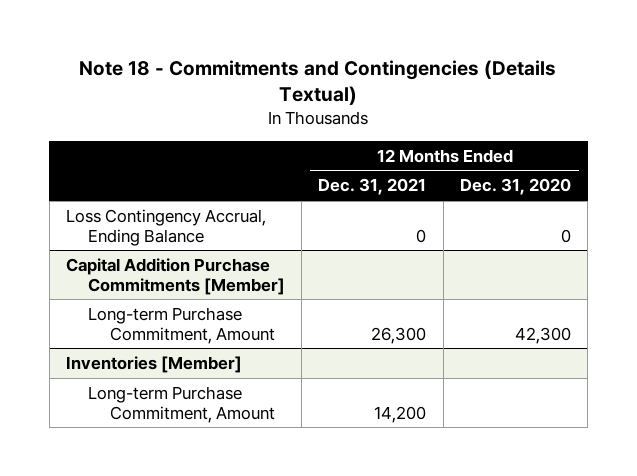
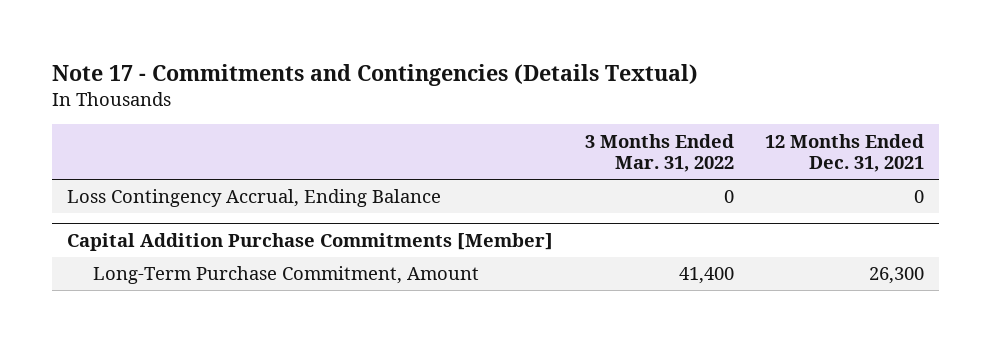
- Note 18 - Commitments and Contingencies (Details Textual)
+ Note 17 - Commitments and Contingencies (Details Textual)
- | 12 Months Ended Dec. 31, 2021 | 12 Months Ended Dec. 31, 2020
+ | 3 Months Ended Mar. 31, 2022 | 12 Months Ended Dec. 31, 2021
@ Capital Addition Purchase Commitments [Member]
- Long-term Purchase Commitment, Amount | 26,300 | 42,300
- Inventories [Member]
- Long-term Purchase Commitment, Amount | 14,200 |
@ Capital Addition Purchase Commitments [Member]
+ Long-Term Purchase Commitment, Amount | 41,400 | 26,300

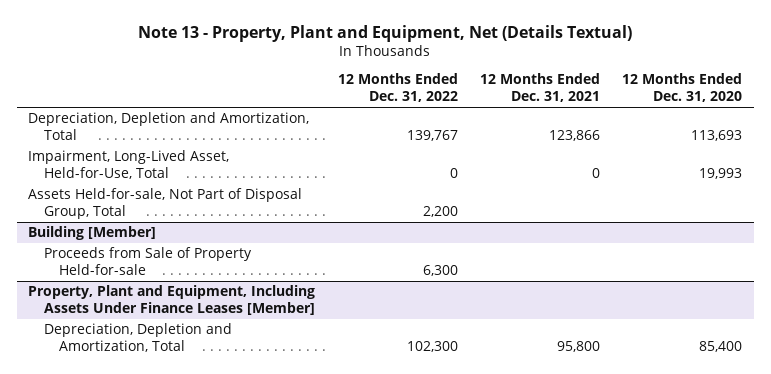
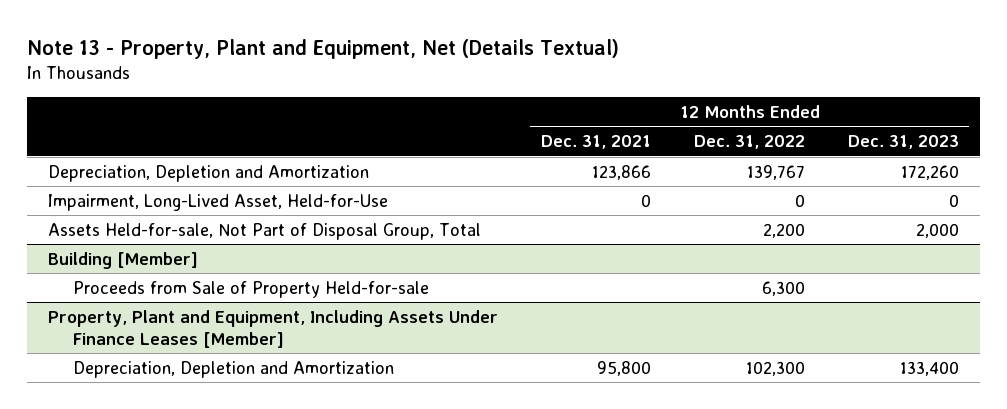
- | 12 Months Ended Dec. 31, 2022 | 12 Months Ended Dec. 31, 2021 | 12 Months Ended Dec. 31, 2020
+ | 12 Months Ended Dec. 31, 2021 | 12 Months Ended Dec. 31, 2022 | 12 Months Ended Dec. 31, 2023
- Depreciation, Depletion and Amortization, Total | 139,767 | 123,866 | 113,693
- Impairment, Long-Lived Asset, Held-for-Use, Total | 0 | 0 | 19,993
+ Depreciation, Depletion and Amortization | 123,866 | 139,767 | 172,260
+ Impairment, Long-Lived Asset, Held-for-Use | 0 | 0 | 0
@ Property, Plant and Equipment, Including Assets Under Finance Leases [Member]
- Depreciation, Depletion and Amortization, Total | 102,300 | 95,800 | 85,400
+ Depreciation, Depletion and Amortization | 95,800 | 102,300 | 133,400

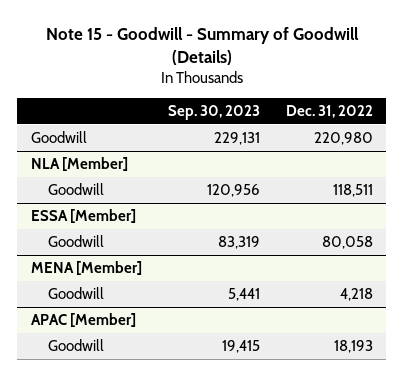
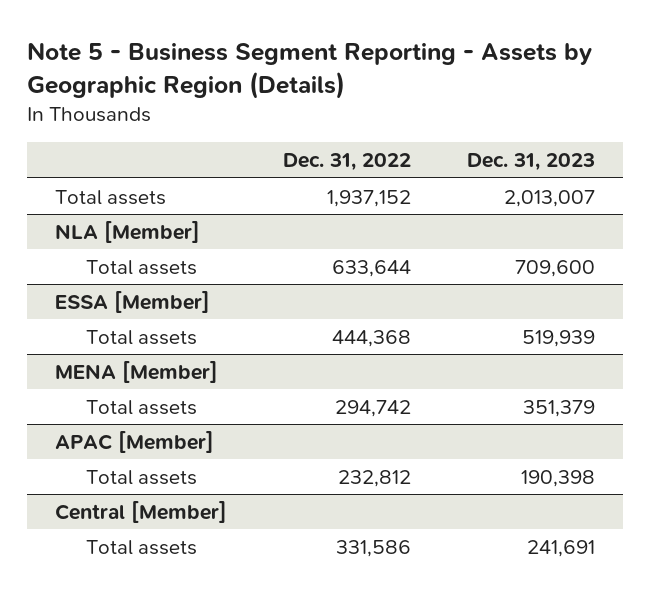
- Note 15 - Goodwill - Summary of Goodwill (Details)
+ Note 5 - Business Segment Reporting - Assets by Geographic Region (Details)
- | Sep. 30, 2023 | Dec. 31, 2022
+ | Dec. 31, 2022 | Dec. 31, 2023
- Goodwill | 229,131 | 220,980
+ Total assets | 1,937,152 | 2,013,007
@ NLA [Member]
- Goodwill | 120,956 | 118,511
+ Total assets | 633,644 | 709,600
@ ESSA [Member]
- Goodwill | 83,319 | 80,058
+ Total assets | 444,368 | 519,939
@ MENA [Member]
- Goodwill | 5,441 | 4,218
+ Total assets | 294,742 | 351,379
@ APAC [Member]
- Goodwill | 19,415 | 18,193
+ Total assets | 232,812 | 190,398
+ Central [Member]
+ Total assets | 331,586 | 241,691

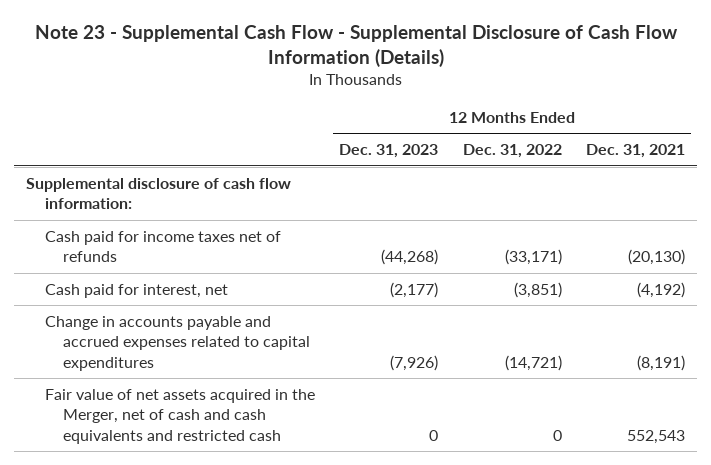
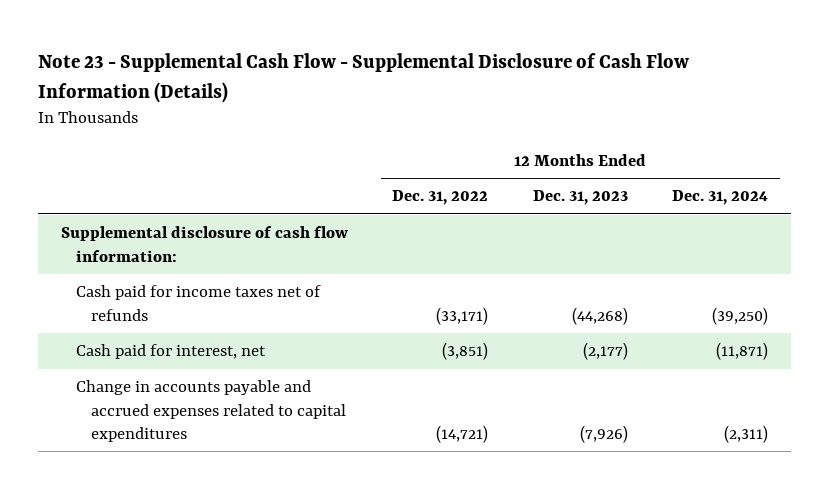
- | 12 Months Ended Dec. 31, 2023 | 12 Months Ended Dec. 31, 2022 | 12 Months Ended Dec. 31, 2021
+ | 12 Months Ended Dec. 31, 2022 | 12 Months Ended Dec. 31, 2023 | 12 Months Ended Dec. 31, 2024
- Fair value of net assets acquired in the Merger, net of cash and cash equivalents and restricted cash | 0 | 0 | 552,543

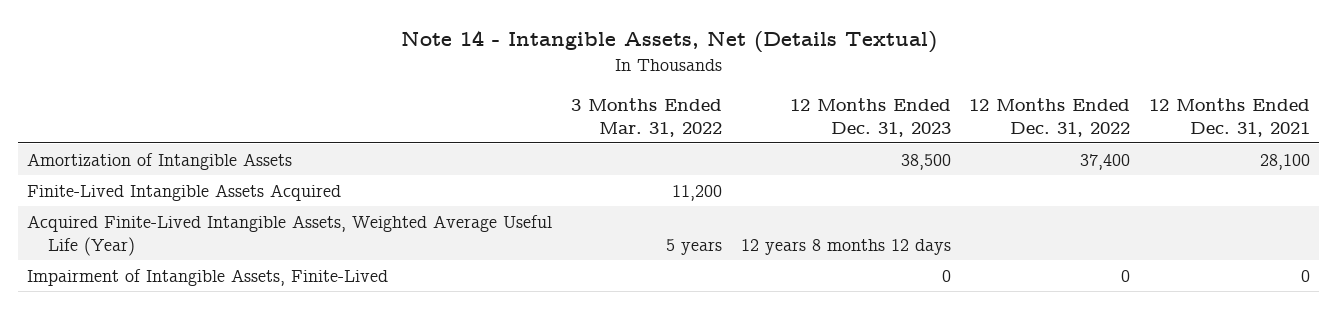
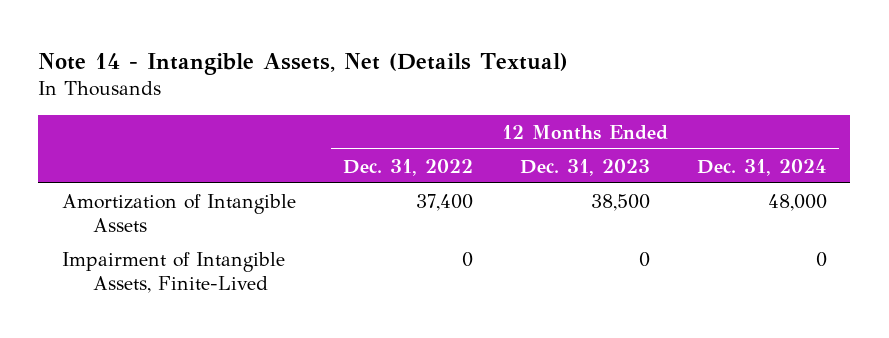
- | 3 Months Ended Mar. 31, 2022 | 12 Months Ended Dec. 31, 2023 | 12 Months Ended Dec. 31, 2022 | 12 Months Ended Dec. 31, 2021
+ | 12 Months Ended Dec. 31, 2022 | 12 Months Ended Dec. 31, 2023 | 12 Months Ended Dec. 31, 2024
- Finite-Lived Intangible Assets Acquired | 11,200 | | |
- Acquired Finite-Lived Intangible Assets, Weighted Average Useful Life (Year) | 5 years | 12 years 8 months 12 days | |

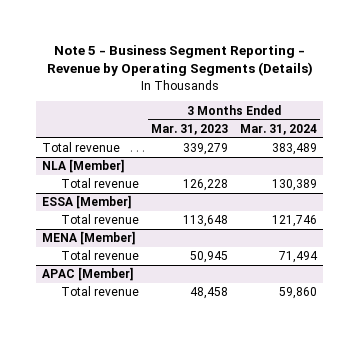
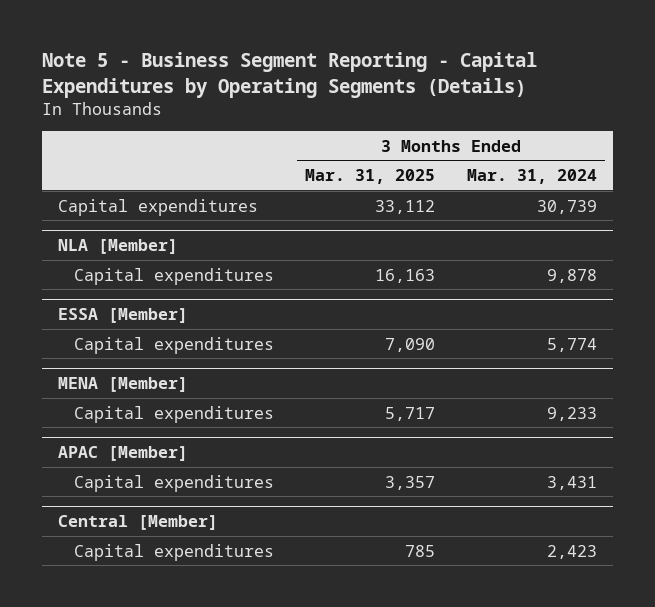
- Note 5 - Business Segment Reporting - Revenue by Operating Segments (Details)
+ Note 5 - Business Segment Reporting - Capital Expenditures by Operating Segments (Details)
- | 3 Months Ended Mar. 31, 2023 | 3 Months Ended Mar. 31, 2024
+ | 3 Months Ended Mar. 31, 2025 | 3 Months Ended Mar. 31, 2024
- Total revenue | 339,279 | 383,489
+ Capital expenditures | 33,112 | 30,739
@ NLA [Member]
- Total revenue | 126,228 | 130,389
+ Capital expenditures | 16,163 | 9,878
@ ESSA [Member]
- Total revenue | 113,648 | 121,746
+ Capital expenditures | 7,090 | 5,774
@ MENA [Member]
- Total revenue | 50,945 | 71,494
+ Capital expenditures | 5,717 | 9,233
@ APAC [Member]
- Total revenue | 48,458 | 59,860
+ Capital expenditures | 3,357 | 3,431
+ Central [Member]
+ Capital expenditures | 785 | 2,423

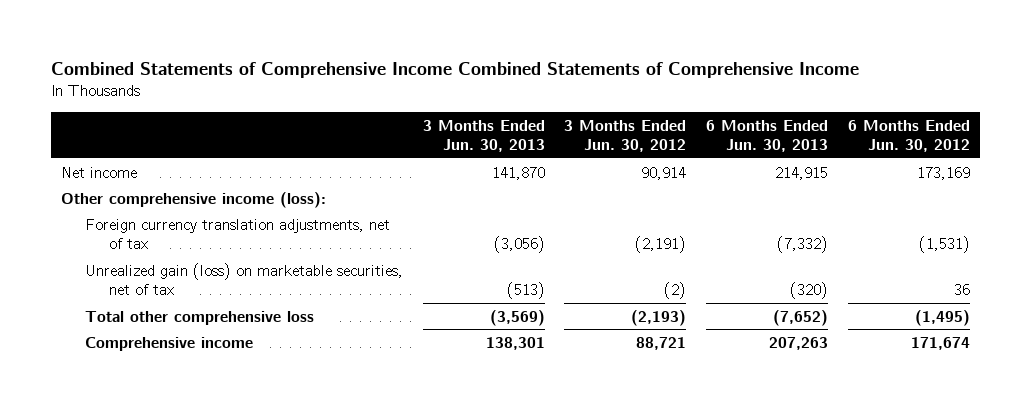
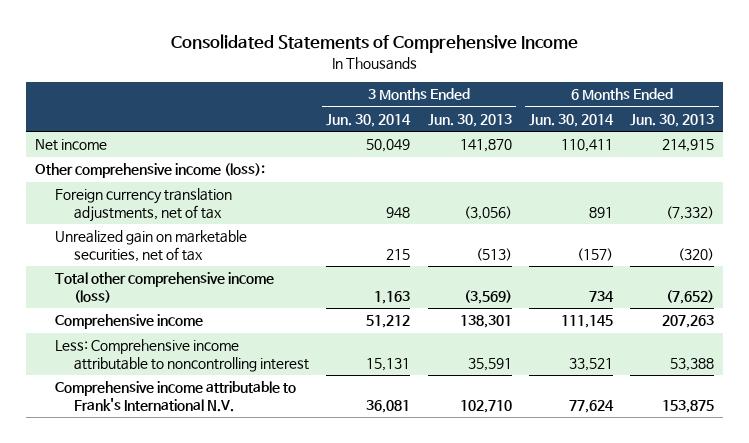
- Combined Statements of Comprehensive Income Combined Statements of Comprehensive Income
+ Consolidated Statements of Comprehensive Income
- | 3 Months Ended Jun. 30, 2013 | 3 Months Ended Jun. 30, 2012 | 6 Months Ended Jun. 30, 2013 | 6 Months Ended Jun. 30, 2012
+ | 3 Months Ended Jun. 30, 2014 | 3 Months Ended Jun. 30, 2013 | 6 Months Ended Jun. 30, 2014 | 6 Months Ended Jun. 30, 2013
- Unrealized gain (loss) on marketable securities, net of tax | (513) | (2) | (320) | 36
- Total other comprehensive loss | (3,569) | (2,193) | (7,652) | (1,495)
+ Unrealized gain on marketable securities, net of tax | 215 | (513) | (157) | (320)
+ Total other comprehensive income (loss) | 1,163 | (3,569) | 734 | (7,652)
+ Less: Comprehensive income attributable to noncontrolling interest | 15,131 | 35,591 | 33,521 | 53,388
+ Comprehensive income attributable to Frank's International N.V. | 36,081 | 102,710 | 77,624 | 153,875

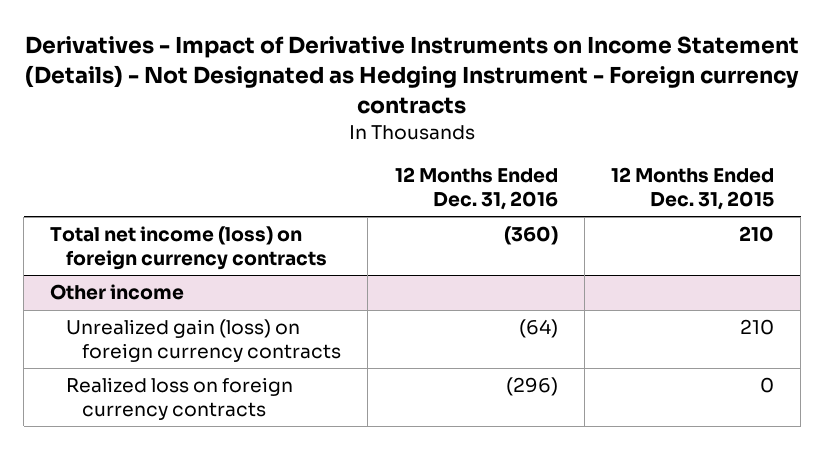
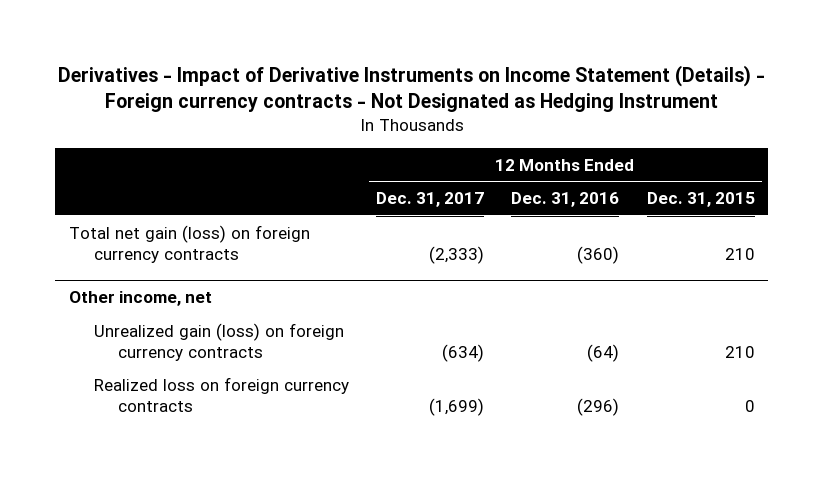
- Derivatives - Impact of Derivative Instruments on Income Statement (Details) - Not Designated as Hedging Instrument - Foreign currency contracts
+ Derivatives - Impact of Derivative Instruments on Income Statement (Details) - Foreign currency contracts - Not Designated as Hedging Instrument
- | 12 Months Ended Dec. 31, 2016 | 12 Months Ended Dec. 31, 2015
+ | 12 Months Ended Dec. 31, 2017 | 12 Months Ended Dec. 31, 2016 | 12 Months Ended Dec. 31, 2015
- Total net income (loss) on foreign currency contracts | (360) | 210
- Other income
+ Total net gain (loss) on foreign currency contracts | (2,333) | (360) | 210
+ Other income, net

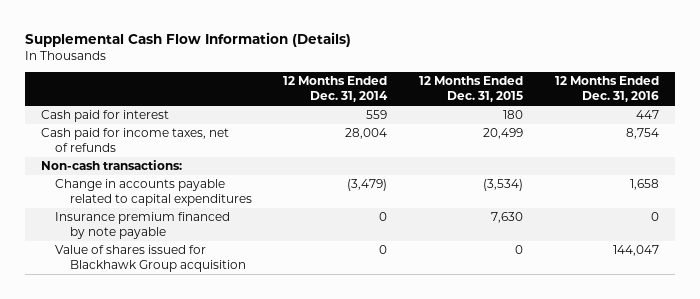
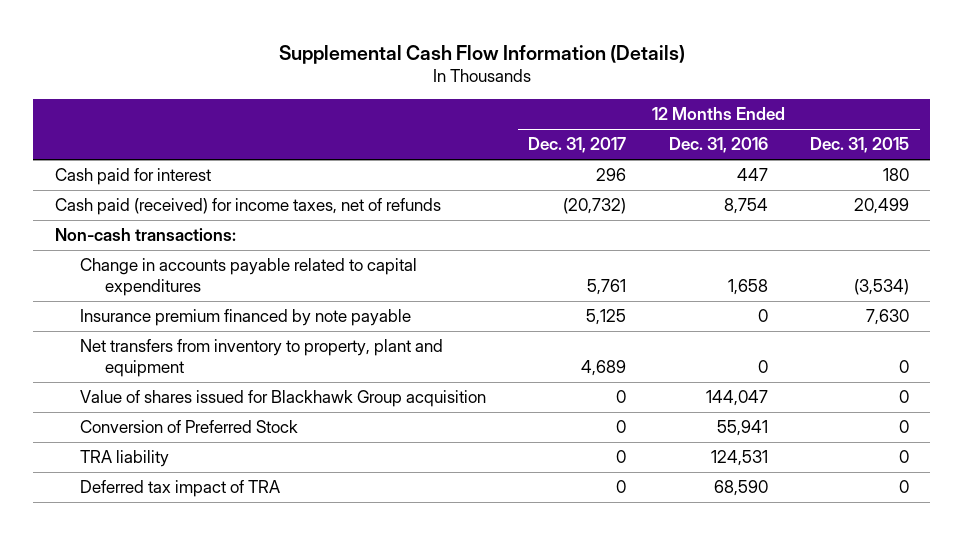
- | 12 Months Ended Dec. 31, 2014 | 12 Months Ended Dec. 31, 2015 | 12 Months Ended Dec. 31, 2016
+ | 12 Months Ended Dec. 31, 2017 | 12 Months Ended Dec. 31, 2016 | 12 Months Ended Dec. 31, 2015
- Cash paid for income taxes, net of refunds | 28,004 | 20,499 | 8,754
+ Cash paid (received) for income taxes, net of refunds | (20,732) | 8,754 | 20,499
+ Net transfers from inventory to property, plant and equipment | 4,689 | 0 | 0
+ Conversion of Preferred Stock | 0 | 55,941 | 0
+ TRA liability | 0 | 124,531 | 0
+ Deferred tax impact of TRA | 0 | 68,590 | 0

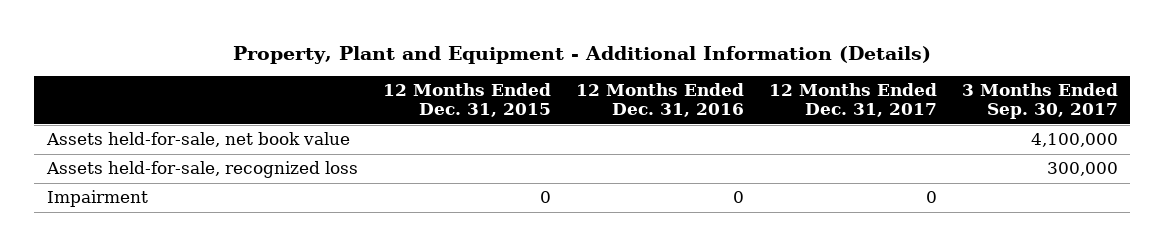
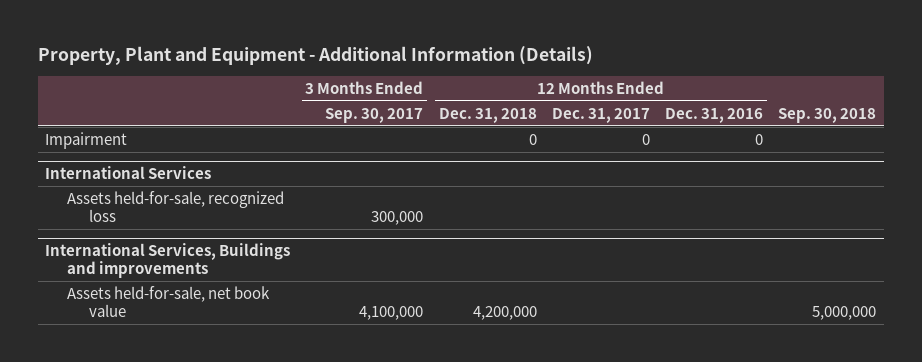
- | 12 Months Ended Dec. 31, 2015 | 12 Months Ended Dec. 31, 2016 | 12 Months Ended Dec. 31, 2017 | 3 Months Ended Sep. 30, 2017
+ | 3 Months Ended Sep. 30, 2017 | 12 Months Ended Dec. 31, 2018 | 12 Months Ended Dec. 31, 2017 | 12 Months Ended Dec. 31, 2016 | Sep. 30, 2018
- Assets held-for-sale, net book value | | | | 4,100,000
- Assets held-for-sale, recognized loss | | | | 300,000
+ International Services
+ Assets held-for-sale, recognized loss | 300,000 | | | |
+ International Services, Buildings and improvements
+ Assets held-for-sale, net book value | 4,100,000 | 4,200,000 | | | 5,000,000

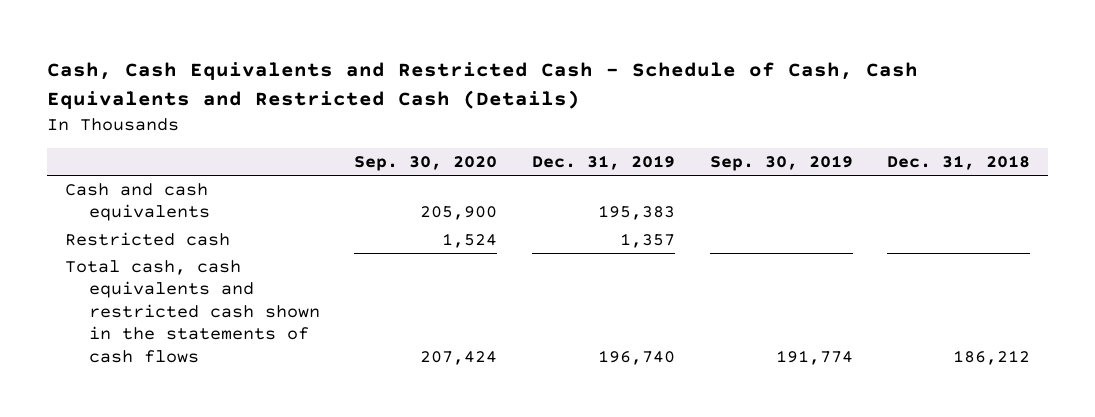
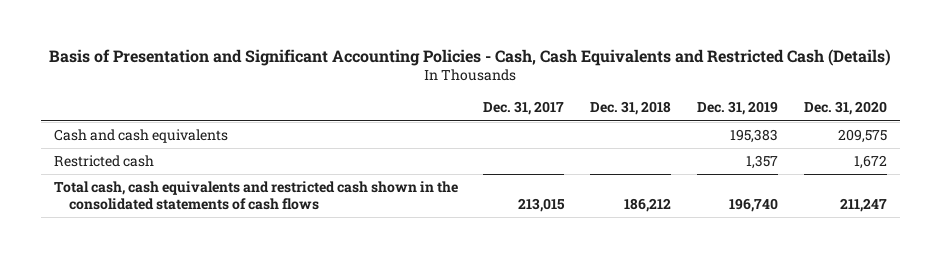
- Cash, Cash Equivalents and Restricted Cash - Schedule of Cash, Cash Equivalents and Restricted Cash (Details)
+ Basis of Presentation and Significant Accounting Policies - Cash, Cash Equivalents and Restricted Cash (Details)
- | Sep. 30, 2020 | Dec. 31, 2019 | Sep. 30, 2019 | Dec. 31, 2018
+ | Dec. 31, 2017 | Dec. 31, 2018 | Dec. 31, 2019 | Dec. 31, 2020
- Total cash, cash equivalents and restricted cash shown in the statements of cash flows | 207,424 | 196,740 | 191,774 | 186,212
+ Total cash, cash equivalents and restricted cash shown in the consolidated statements of cash flows | 213,015 | 186,212 | 196,740 | 211,247

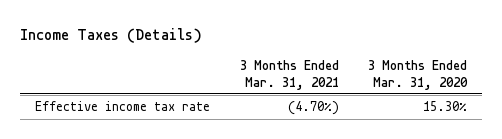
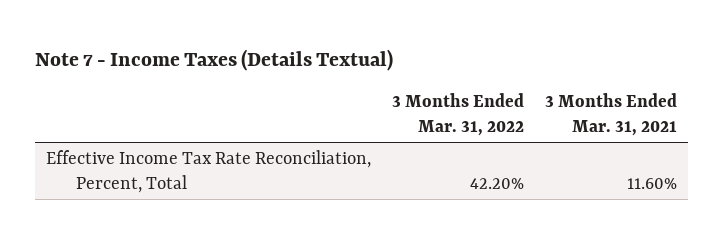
- Income Taxes (Details)
+ Note 7 - Income Taxes (Details Textual)
- | 3 Months Ended Mar. 31, 2021 | 3 Months Ended Mar. 31, 2020
+ | 3 Months Ended Mar. 31, 2022 | 3 Months Ended Mar. 31, 2021
- Effective income tax rate | (4.70%) | 15.30%
+ Effective Income Tax Rate Reconciliation, Percent, Total | 42.20% | 11.60%

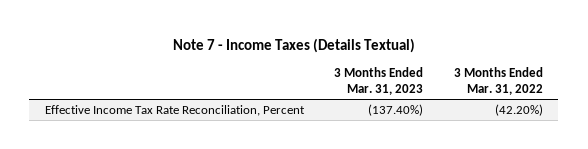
- | 3 Months Ended Mar. 31, 2022 | 3 Months Ended Mar. 31, 2021
+ | 3 Months Ended Mar. 31, 2023 | 3 Months Ended Mar. 31, 2022
- Effective Income Tax Rate Reconciliation, Percent, Total | 42.20% | 11.60%
+ Effective Income Tax Rate Reconciliation, Percent | (137.40%) | (42.20%)

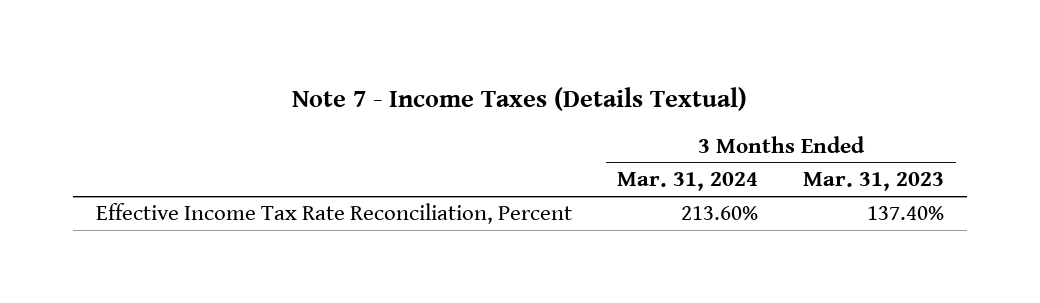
- | 3 Months Ended Mar. 31, 2023 | 3 Months Ended Mar. 31, 2022
+ | 3 Months Ended Mar. 31, 2024 | 3 Months Ended Mar. 31, 2023
- Effective Income Tax Rate Reconciliation, Percent | (137.40%) | (42.20%)
+ Effective Income Tax Rate Reconciliation, Percent | 213.60% | 137.40%

